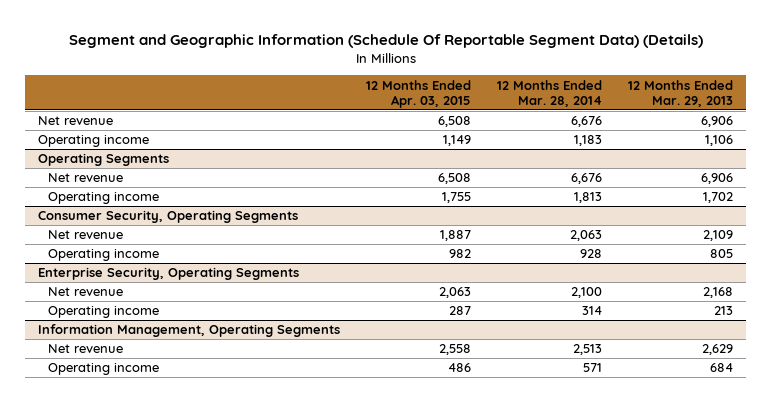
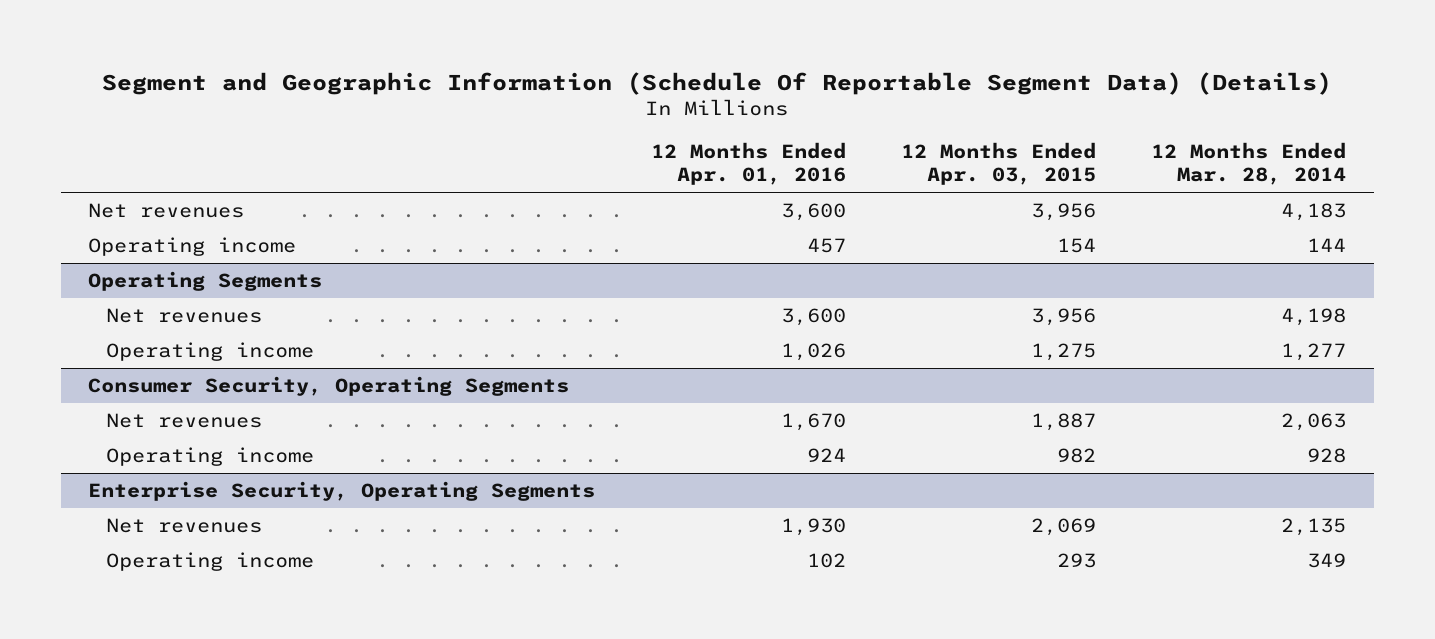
- | 12 Months Ended Apr. 03, 2015 | 12 Months Ended Mar. 28, 2014 | 12 Months Ended Mar. 29, 2013
+ | 12 Months Ended Apr. 01, 2016 | 12 Months Ended Apr. 03, 2015 | 12 Months Ended Mar. 28, 2014
- Net revenue | 6,508 | 6,676 | 6,906
- Operating income | 1,149 | 1,183 | 1,106
+ Net revenues | 3,600 | 3,956 | 4,183
+ Operating income | 457 | 154 | 144
@ Operating Segments
- Net revenue | 6,508 | 6,676 | 6,906
- Operating income | 1,755 | 1,813 | 1,702
+ Net revenues | 3,600 | 3,956 | 4,198
+ Operating income | 1,026 | 1,275 | 1,277
@ Consumer Security, Operating Segments
- Net revenue | 1,887 | 2,063 | 2,109
+ Net revenues | 1,670 | 1,887 | 2,063
@ Enterprise Security, Operating Segments
- Net revenue | 2,063 | 2,100 | 2,168
- Operating income | 287 | 314 | 213
- Information Management, Operating Segments
- Net revenue | 2,558 | 2,513 | 2,629
- Operating income | 486 | 571 | 684
@ Enterprise Security, Operating Segments
+ Net revenues | 1,930 | 2,069 | 2,135
+ Operating income | 102 | 293 | 349

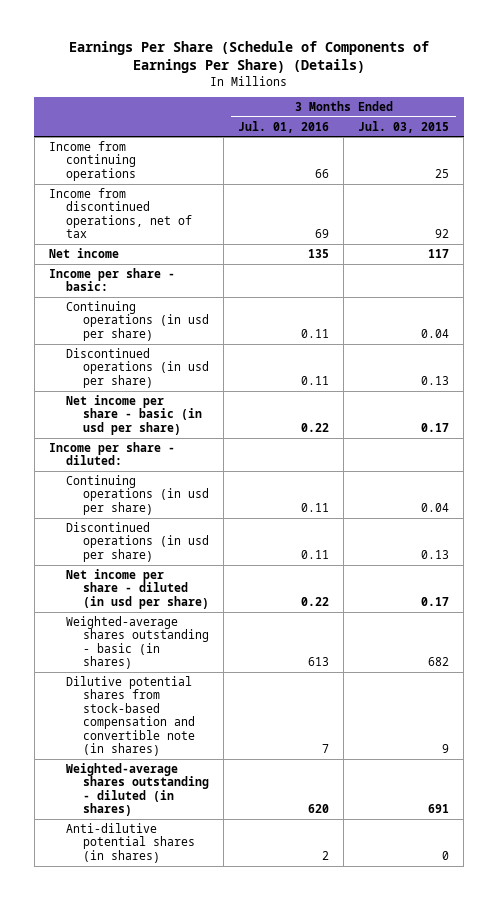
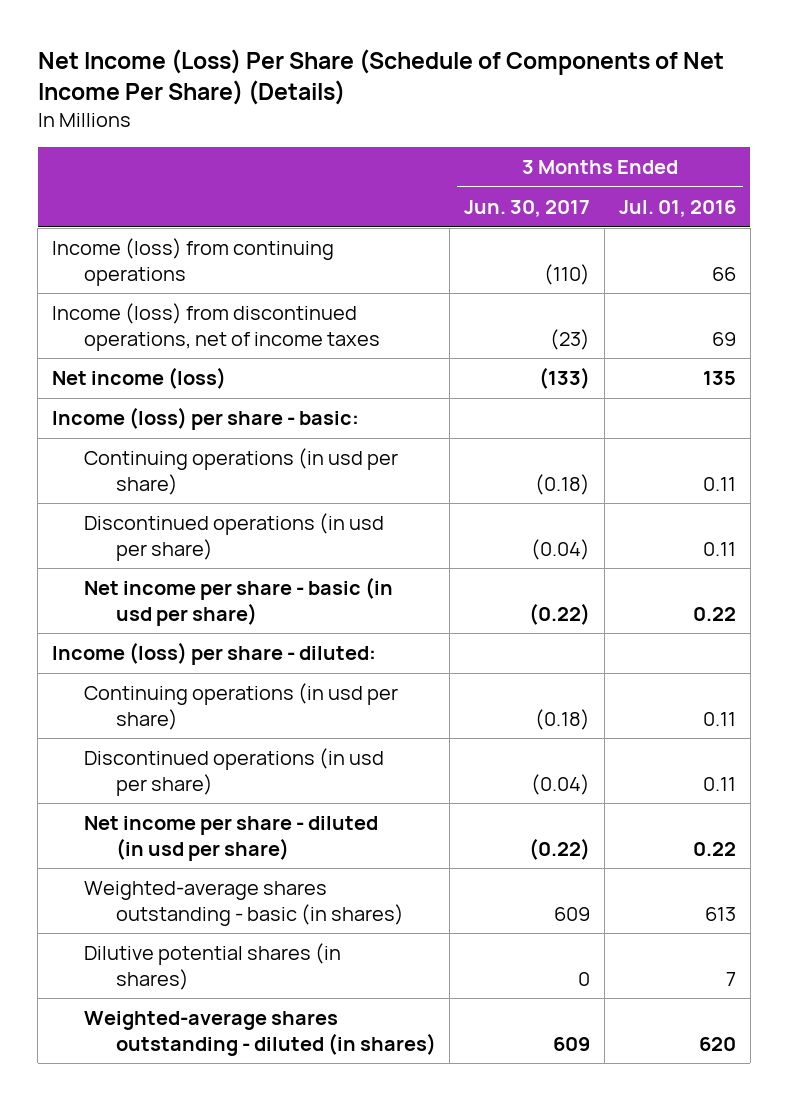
- Earnings Per Share (Schedule of Components of Earnings Per Share) (Details)
+ Net Income (Loss) Per Share (Schedule of Components of Net Income Per Share) (Details)
- | 3 Months Ended Jul. 01, 2016 | 3 Months Ended Jul. 03, 2015
+ | 3 Months Ended Jun. 30, 2017 | 3 Months Ended Jul. 01, 2016
- Income from continuing operations | 66 | 25
- Income from discontinued operations, net of tax | 69 | 92
- Net income | 135 | 117
- Income per share - basic:
+ Income (loss) from continuing operations | (110) | 66
+ Income (loss) from discontinued operations, net of income taxes | (23) | 69
+ Net income (loss) | (133) | 135
+ Income (loss) per share - basic:
- Income per share - diluted:
+ Income (loss) per share - diluted:
- Dilutive potential shares from stock-based compensation and convertible note (in shares) | 7 | 9
+ Dilutive potential shares (in shares) | 0 | 7
- Anti-dilutive potential shares (in shares) | 2 | 0

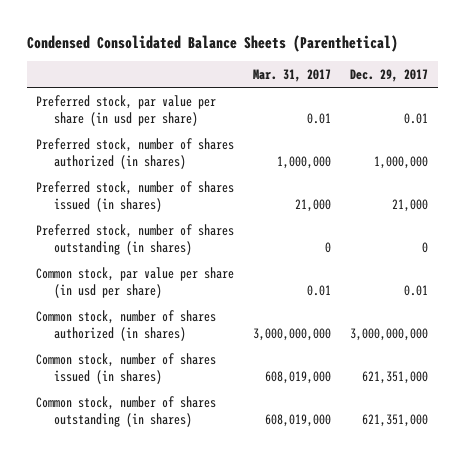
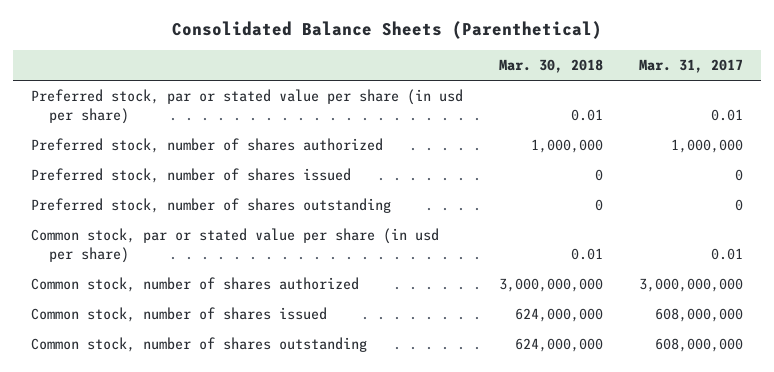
- Condensed Consolidated Balance Sheets (Parenthetical)
+ Consolidated Balance Sheets (Parenthetical)
- | Mar. 31, 2017 | Dec. 29, 2017
+ | Mar. 30, 2018 | Mar. 31, 2017
- Preferred stock, par value per share (in usd per share) | 0.01 | 0.01
- Preferred stock, number of shares authorized (in shares) | 1,000,000 | 1,000,000
- Preferred stock, number of shares issued (in shares) | 21,000 | 21,000
- Preferred stock, number of shares outstanding (in shares) | 0 | 0
- Common stock, par value per share (in usd per share) | 0.01 | 0.01
- Common stock, number of shares authorized (in shares) | 3,000,000,000 | 3,000,000,000
- Common stock, number of shares issued (in shares) | 608,019,000 | 621,351,000
- Common stock, number of shares outstanding (in shares) | 608,019,000 | 621,351,000
+ Preferred stock, par or stated value per share (in usd per share) | 0.01 | 0.01
+ Preferred stock, number of shares authorized | 1,000,000 | 1,000,000
+ Preferred stock, number of shares issued | 0 | 0
+ Preferred stock, number of shares outstanding | 0 | 0
+ Common stock, par or stated value per share (in usd per share) | 0.01 | 0.01
+ Common stock, number of shares authorized | 3,000,000,000 | 3,000,000,000
+ Common stock, number of shares issued | 624,000,000 | 608,000,000
+ Common stock, number of shares outstanding | 624,000,000 | 608,000,000

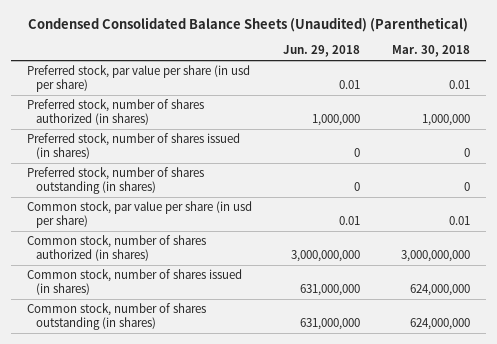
- Consolidated Balance Sheets (Parenthetical)
+ Condensed Consolidated Balance Sheets (Unaudited) (Parenthetical)
- | Mar. 30, 2018 | Mar. 31, 2017
+ | Jun. 29, 2018 | Mar. 30, 2018
- Preferred stock, par or stated value per share (in usd per share) | 0.01 | 0.01
- Preferred stock, number of shares authorized | 1,000,000 | 1,000,000
- Preferred stock, number of shares issued | 0 | 0
- Preferred stock, number of shares outstanding | 0 | 0
- Common stock, par or stated value per share (in usd per share) | 0.01 | 0.01
- Common stock, number of shares authorized | 3,000,000,000 | 3,000,000,000
- Common stock, number of shares issued | 624,000,000 | 608,000,000
- Common stock, number of shares outstanding | 624,000,000 | 608,000,000
+ Preferred stock, par value per share (in usd per share) | 0.01 | 0.01
+ Preferred stock, number of shares authorized (in shares) | 1,000,000 | 1,000,000
+ Preferred stock, number of shares issued (in shares) | 0 | 0
+ Preferred stock, number of shares outstanding (in shares) | 0 | 0
+ Common stock, par value per share (in usd per share) | 0.01 | 0.01
+ Common stock, number of shares authorized (in shares) | 3,000,000,000 | 3,000,000,000
+ Common stock, number of shares issued (in shares) | 631,000,000 | 624,000,000
+ Common stock, number of shares outstanding (in shares) | 631,000,000 | 624,000,000

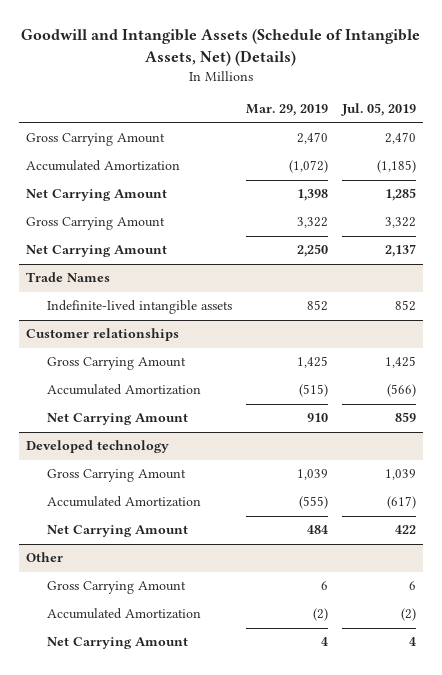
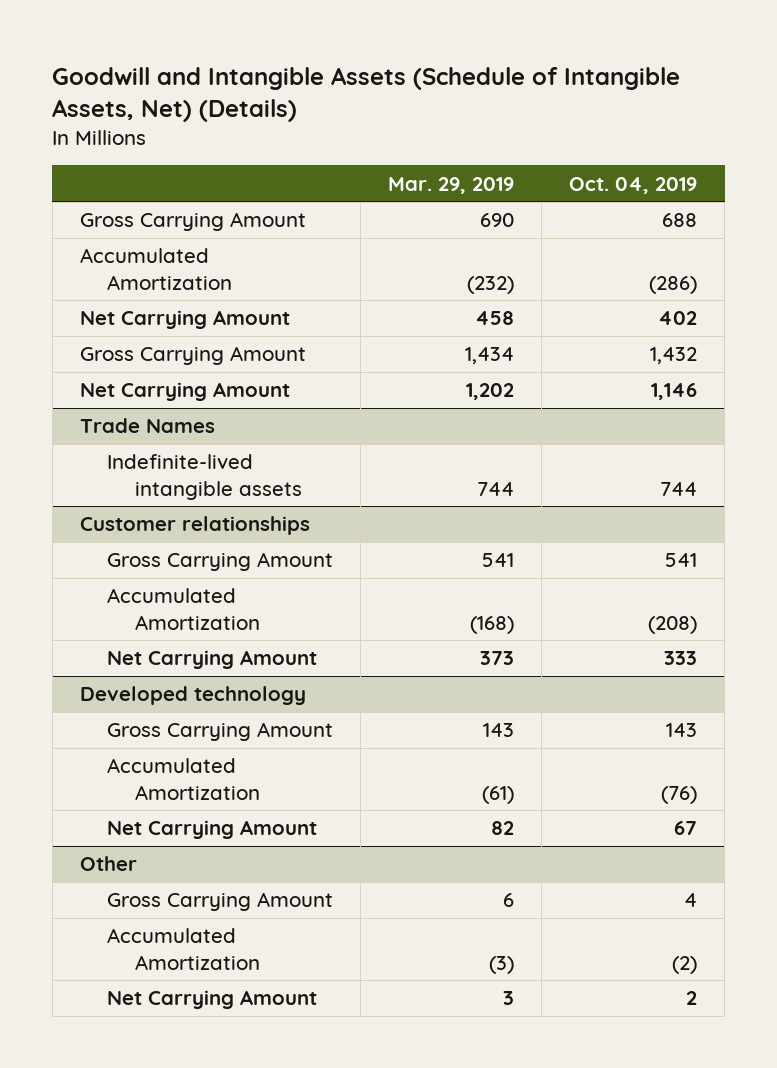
- | Mar. 29, 2019 | Jul. 05, 2019
+ | Mar. 29, 2019 | Oct. 04, 2019
- Gross Carrying Amount | 2,470 | 2,470
- Accumulated Amortization | (1,072) | (1,185)
- Net Carrying Amount | 1,398 | 1,285
- Gross Carrying Amount | 3,322 | 3,322
- Net Carrying Amount | 2,250 | 2,137
+ Gross Carrying Amount | 690 | 688
+ Accumulated Amortization | (232) | (286)
+ Net Carrying Amount | 458 | 402
+ Gross Carrying Amount | 1,434 | 1,432
+ Net Carrying Amount | 1,202 | 1,146
@ Trade Names
- Indefinite-lived intangible assets | 852 | 852
+ Indefinite-lived intangible assets | 744 | 744
@ Customer relationships
- Gross Carrying Amount | 1,425 | 1,425
- Accumulated Amortization | (515) | (566)
- Net Carrying Amount | 910 | 859
+ Gross Carrying Amount | 541 | 541
+ Accumulated Amortization | (168) | (208)
+ Net Carrying Amount | 373 | 333
@ Developed technology
- Gross Carrying Amount | 1,039 | 1,039
- Accumulated Amortization | (555) | (617)
- Net Carrying Amount | 484 | 422
+ Gross Carrying Amount | 143 | 143
+ Accumulated Amortization | (61) | (76)
+ Net Carrying Amount | 82 | 67
@ Other
- Accumulated Amortization | (2) | (2)
- Net Carrying Amount | 4 | 4
+ Accumulated Amortization | (3) | (2)
+ Net Carrying Amount | 3 | 2

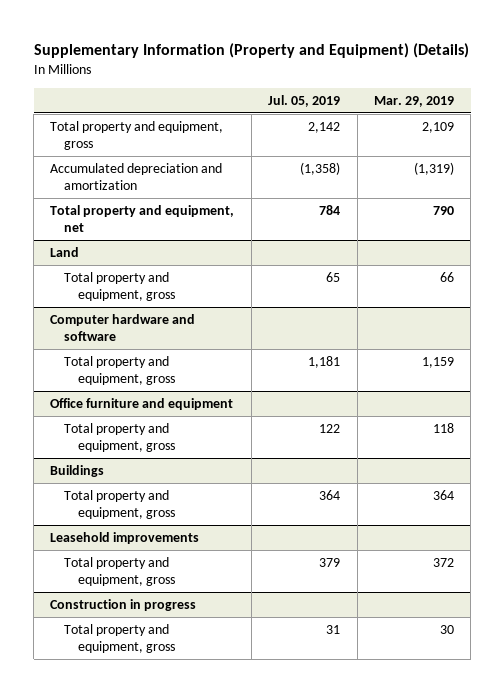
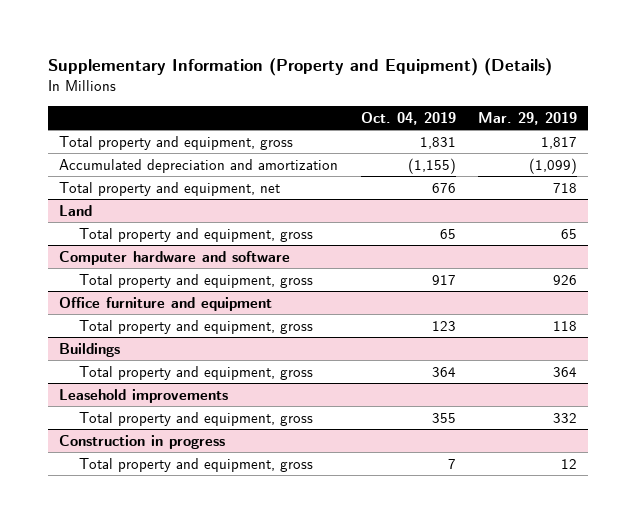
- | Jul. 05, 2019 | Mar. 29, 2019
+ | Oct. 04, 2019 | Mar. 29, 2019
- Total property and equipment, gross | 2,142 | 2,109
- Accumulated depreciation and amortization | (1,358) | (1,319)
- Total property and equipment, net | 784 | 790
+ Total property and equipment, gross | 1,831 | 1,817
+ Accumulated depreciation and amortization | (1,155) | (1,099)
+ Total property and equipment, net | 676 | 718
@ Land
- Total property and equipment, gross | 65 | 66
+ Total property and equipment, gross | 65 | 65
@ Computer hardware and software
- Total property and equipment, gross | 1,181 | 1,159
+ Total property and equipment, gross | 917 | 926
@ Leasehold improvements
- Total property and equipment, gross | 379 | 372
+ Total property and equipment, gross | 355 | 332
@ Construction in progress
- Total property and equipment, gross | 31 | 30
+ Total property and equipment, gross | 7 | 12

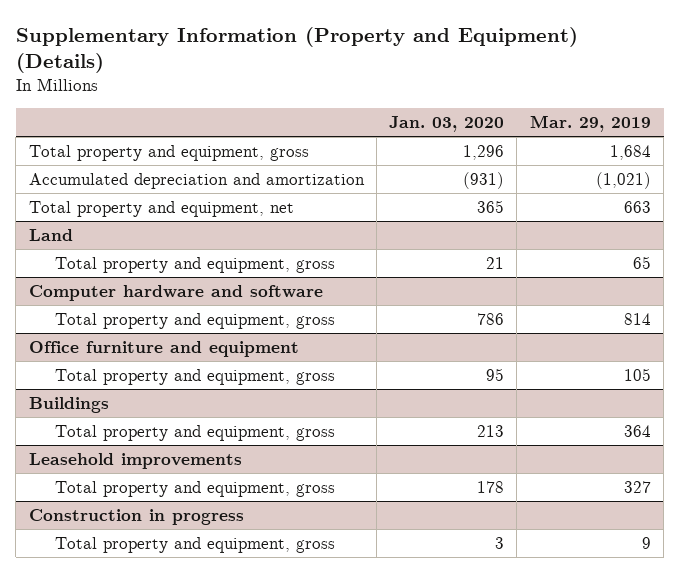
- | Oct. 04, 2019 | Mar. 29, 2019
+ | Jan. 03, 2020 | Mar. 29, 2019
- Total property and equipment, gross | 1,831 | 1,817
- Accumulated depreciation and amortization | (1,155) | (1,099)
- Total property and equipment, net | 676 | 718
+ Total property and equipment, gross | 1,296 | 1,684
+ Accumulated depreciation and amortization | (931) | (1,021)
+ Total property and equipment, net | 365 | 663
@ Computer hardware and software
- Total property and equipment, gross | 917 | 926
+ Total property and equipment, gross | 786 | 814
@ Office furniture and equipment
- Total property and equipment, gross | 123 | 118
+ Total property and equipment, gross | 95 | 105
@ Leasehold improvements
- Total property and equipment, gross | 355 | 332
+ Total property and equipment, gross | 178 | 327
@ Construction in progress
- Total property and equipment, gross | 7 | 12
+ Total property and equipment, gross | 3 | 9

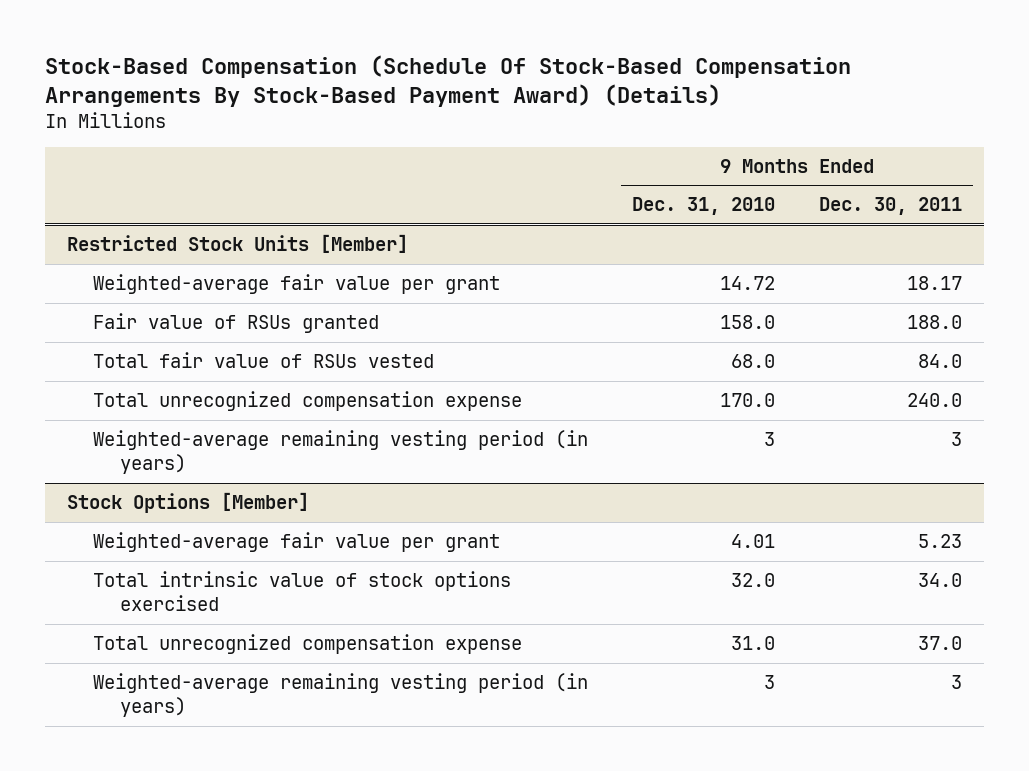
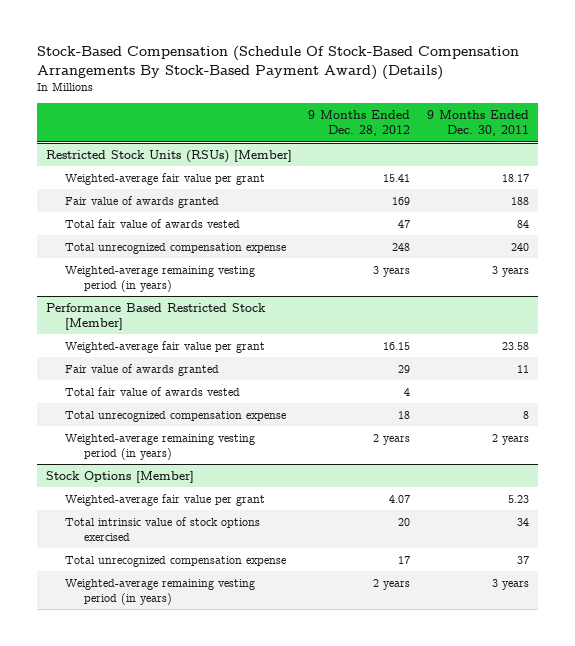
- | 9 Months Ended Dec. 31, 2010 | 9 Months Ended Dec. 30, 2011
+ | 9 Months Ended Dec. 28, 2012 | 9 Months Ended Dec. 30, 2011
- Restricted Stock Units [Member]
+ Restricted Stock Units (RSUs) [Member]
- Fair value of RSUs granted | 158.0 | 188.0
- Total fair value of RSUs vested | 68.0 | 84.0
- Total unrecognized compensation expense | 170.0 | 240.0
- Weighted-average remaining vesting period (in years) | 3 | 3
+ Fair value of awards granted | 169 | 188
+ Total fair value of awards vested | 47 | 84
+ Total unrecognized compensation expense | 248 | 240
+ Weighted-average remaining vesting period (in years) | 3 years | 3 years
+ Performance Based Restricted Stock [Member]
+ Weighted-average fair value per grant | 16.15 | 23.58
+ Fair value of awards granted | 29 | 11
+ Total fair value of awards vested | 4 |
+ Total unrecognized compensation expense | 18 | 8
+ Weighted-average remaining vesting period (in years) | 2 years | 2 years
@ Stock Options [Member]
- Total intrinsic value of stock options exercised | 32.0 | 34.0
- Total unrecognized compensation expense | 31.0 | 37.0
- Weighted-average remaining vesting period (in years) | 3 | 3
+ Total intrinsic value of stock options exercised | 20 | 34
+ Total unrecognized compensation expense | 17 | 37
+ Weighted-average remaining vesting period (in years) | 2 years | 3 years

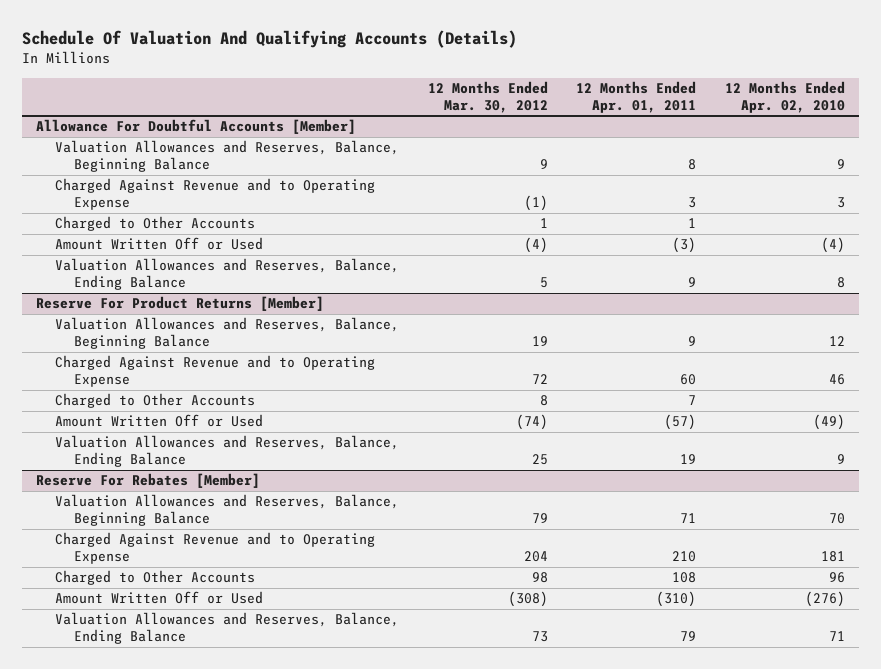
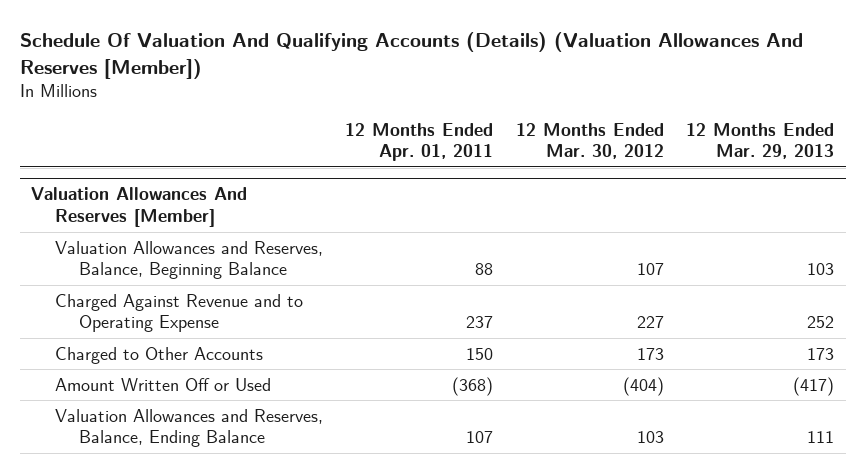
- Schedule Of Valuation And Qualifying Accounts (Details)
+ Schedule Of Valuation And Qualifying Accounts (Details) (Valuation Allowances And Reserves [Member])
- | 12 Months Ended Mar. 30, 2012 | 12 Months Ended Apr. 01, 2011 | 12 Months Ended Apr. 02, 2010
+ | 12 Months Ended Apr. 01, 2011 | 12 Months Ended Mar. 30, 2012 | 12 Months Ended Mar. 29, 2013
- Allowance For Doubtful Accounts [Member]
- Valuation Allowances and Reserves, Balance, Beginning Balance | 9 | 8 | 9
- Charged Against Revenue and to Operating Expense | (1) | 3 | 3
- Charged to Other Accounts | 1 | 1 |
- Amount Written Off or Used | (4) | (3) | (4)
- Valuation Allowances and Reserves, Balance, Ending Balance | 5 | 9 | 8
- Reserve For Product Returns [Member]
- Valuation Allowances and Reserves, Balance, Beginning Balance | 19 | 9 | 12
- Charged Against Revenue and to Operating Expense | 72 | 60 | 46
- Charged to Other Accounts | 8 | 7 |
- Amount Written Off or Used | (74) | (57) | (49)
- Valuation Allowances and Reserves, Balance, Ending Balance | 25 | 19 | 9
- Reserve For Rebates [Member]
- Valuation Allowances and Reserves, Balance, Beginning Balance | 79 | 71 | 70
- Charged Against Revenue and to Operating Expense | 204 | 210 | 181
- Charged to Other Accounts | 98 | 108 | 96
- Amount Written Off or Used | (308) | (310) | (276)
- Valuation Allowances and Reserves, Balance, Ending Balance | 73 | 79 | 71
+ Valuation Allowances And Reserves [Member]
+ Valuation Allowances and Reserves, Balance, Beginning Balance | 88 | 107 | 103
+ Charged Against Revenue and to Operating Expense | 237 | 227 | 252
+ Charged to Other Accounts | 150 | 173 | 173
+ Amount Written Off or Used | (368) | (404) | (417)
+ Valuation Allowances and Reserves, Balance, Ending Balance | 107 | 103 | 111

